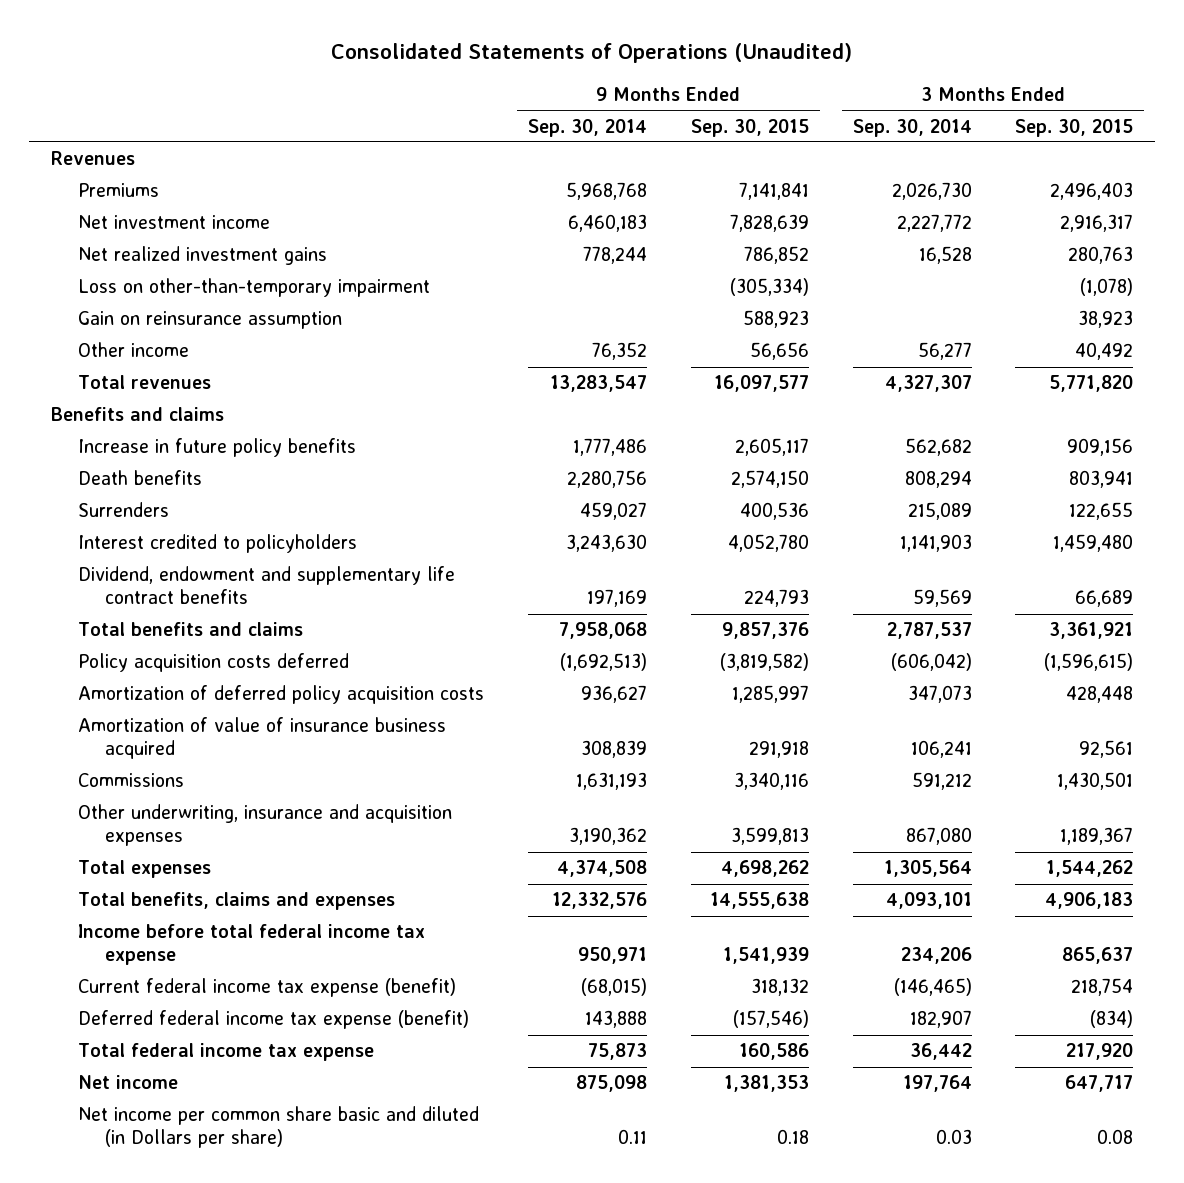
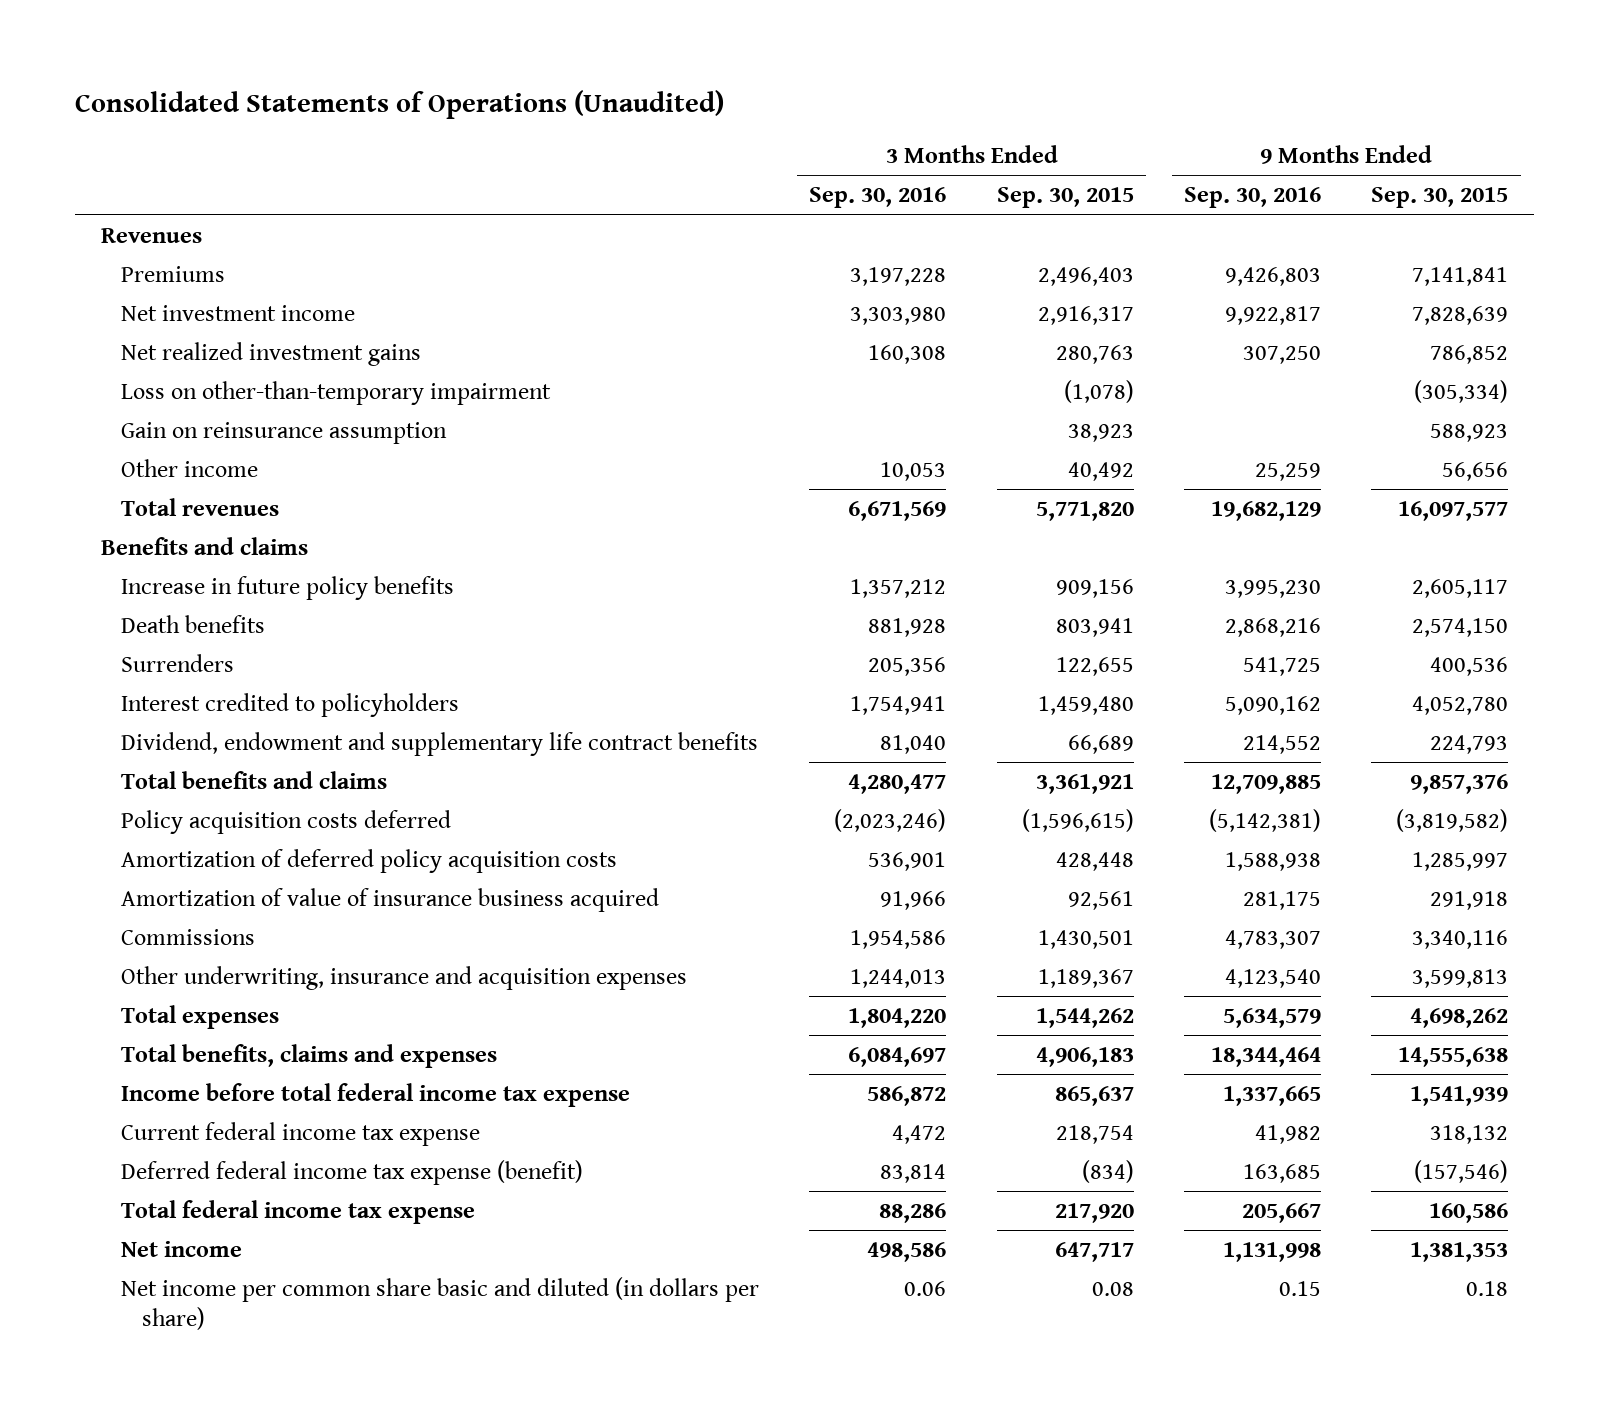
- | 9 Months Ended Sep. 30, 2014 | 9 Months Ended Sep. 30, 2015 | 3 Months Ended Sep. 30, 2014 | 3 Months Ended Sep. 30, 2015
+ | 3 Months Ended Sep. 30, 2016 | 3 Months Ended Sep. 30, 2015 | 9 Months Ended Sep. 30, 2016 | 9 Months Ended Sep. 30, 2015
- Current federal income tax expense (benefit) | (68,015) | 318,132 | (146,465) | 218,754
+ Current federal income tax expense | 4,472 | 218,754 | 41,982 | 318,132
- Net income per common share basic and diluted (in Dollars per share) | 0.11 | 0.18 | 0.03 | 0.08
+ Net income per common share basic and diluted (in dollars per share) | 0.06 | 0.08 | 0.15 | 0.18

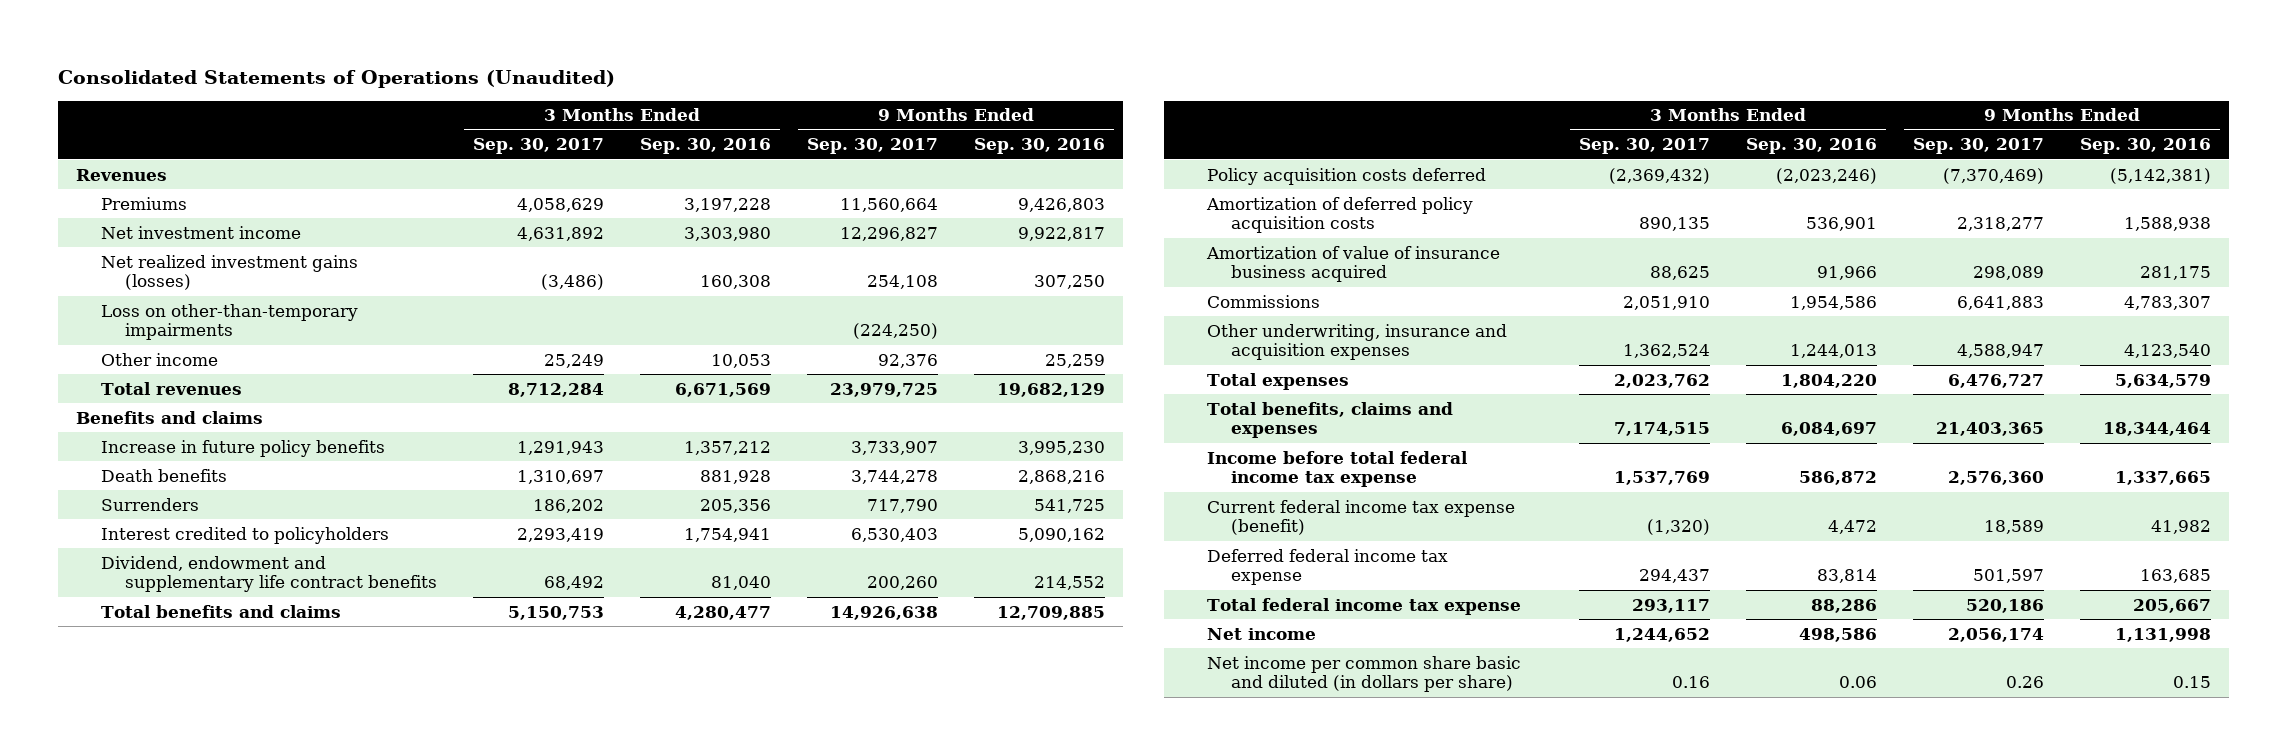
- | 3 Months Ended Sep. 30, 2016 | 3 Months Ended Sep. 30, 2015 | 9 Months Ended Sep. 30, 2016 | 9 Months Ended Sep. 30, 2015
+ | 3 Months Ended Sep. 30, 2017 | 3 Months Ended Sep. 30, 2016 | 9 Months Ended Sep. 30, 2017 | 9 Months Ended Sep. 30, 2016
- Net realized investment gains | 160,308 | 280,763 | 307,250 | 786,852
- Loss on other-than-temporary impairment | | (1,078) | | (305,334)
- Gain on reinsurance assumption | | 38,923 | | 588,923
+ Net realized investment gains (losses) | (3,486) | 160,308 | 254,108 | 307,250
+ Loss on other-than-temporary impairments | | | (224,250) |
- Current federal income tax expense | 4,472 | 218,754 | 41,982 | 318,132
- Deferred federal income tax expense (benefit) | 83,814 | (834) | 163,685 | (157,546)
+ Current federal income tax expense (benefit) | (1,320) | 4,472 | 18,589 | 41,982
+ Deferred federal income tax expense | 294,437 | 83,814 | 501,597 | 163,685

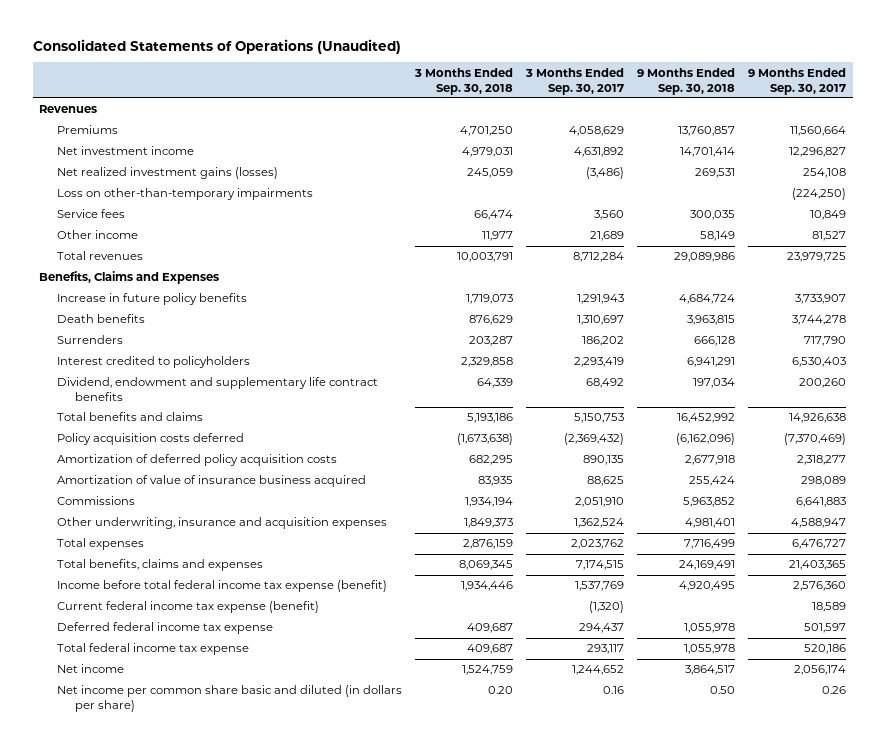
- | 3 Months Ended Sep. 30, 2017 | 3 Months Ended Sep. 30, 2016 | 9 Months Ended Sep. 30, 2017 | 9 Months Ended Sep. 30, 2016
+ | 3 Months Ended Sep. 30, 2018 | 3 Months Ended Sep. 30, 2017 | 9 Months Ended Sep. 30, 2018 | 9 Months Ended Sep. 30, 2017
- Other income | 25,249 | 10,053 | 92,376 | 25,259
+ Service fees | 66,474 | 3,560 | 300,035 | 10,849
+ Other income | 11,977 | 21,689 | 58,149 | 81,527
- Benefits and claims
+ Benefits, Claims and Expenses
- Income before total federal income tax expense | 1,537,769 | 586,872 | 2,576,360 | 1,337,665
+ Income before total federal income tax expense (benefit) | 1,934,446 | 1,537,769 | 4,920,495 | 2,576,360

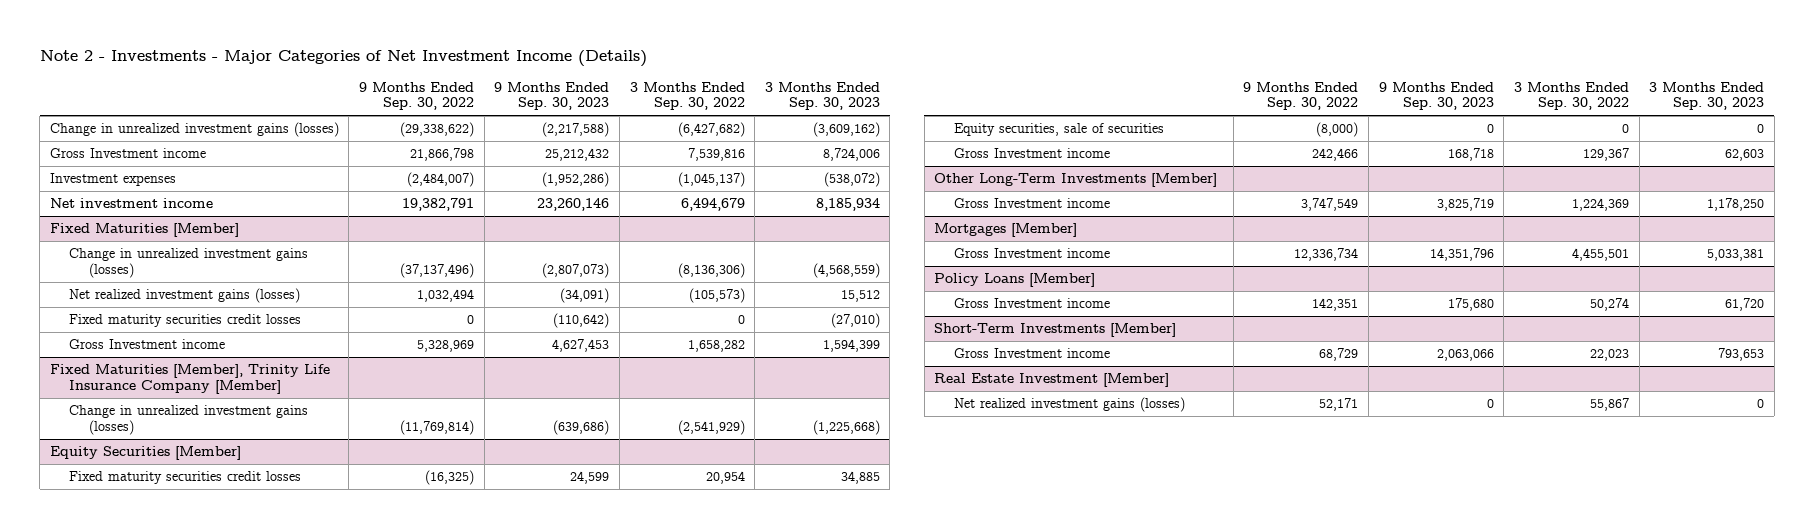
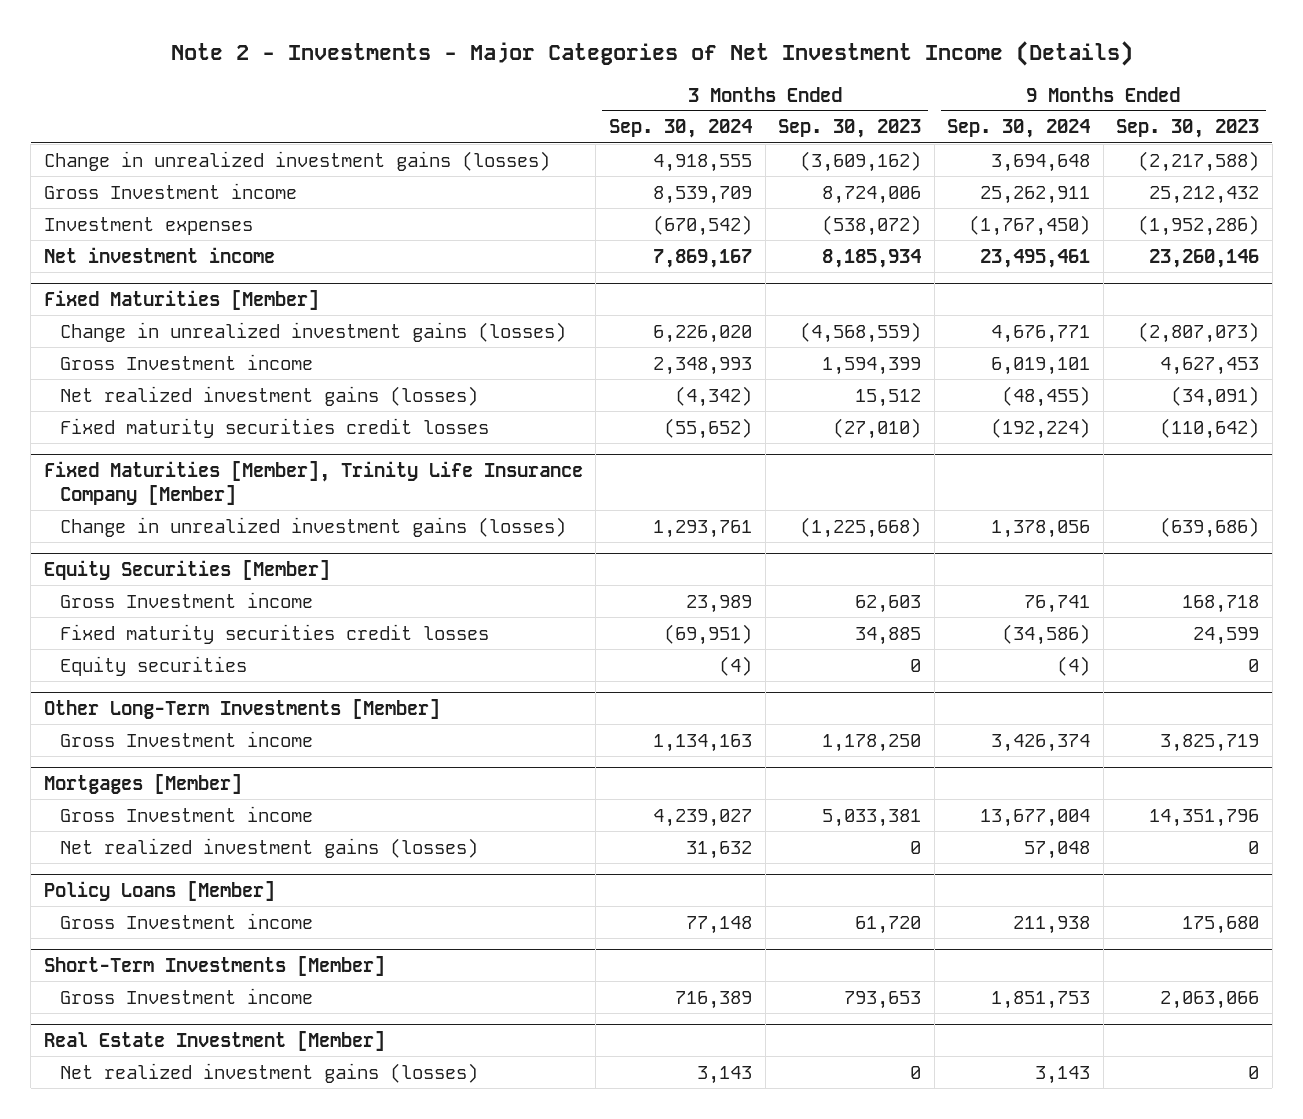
- | 9 Months Ended Sep. 30, 2022 | 9 Months Ended Sep. 30, 2023 | 3 Months Ended Sep. 30, 2022 | 3 Months Ended Sep. 30, 2023
+ | 3 Months Ended Sep. 30, 2024 | 3 Months Ended Sep. 30, 2023 | 9 Months Ended Sep. 30, 2024 | 9 Months Ended Sep. 30, 2023
@ Fixed Maturities [Member]
moved up: Gross Investment income | 2,348,993 | 1,594,399 | 6,019,101 | 4,627,453
@ Equity Securities [Member]
- Equity securities, sale of securities | (8,000) | 0 | 0 | 0
moved down: Fixed maturity securities credit losses | (69,951) | 34,885 | (34,586) | 24,599
+ Equity securities | (4) | 0 | (4) | 0
@ Mortgages [Member]
+ Net realized investment gains (losses) | 31,632 | 0 | 57,048 | 0

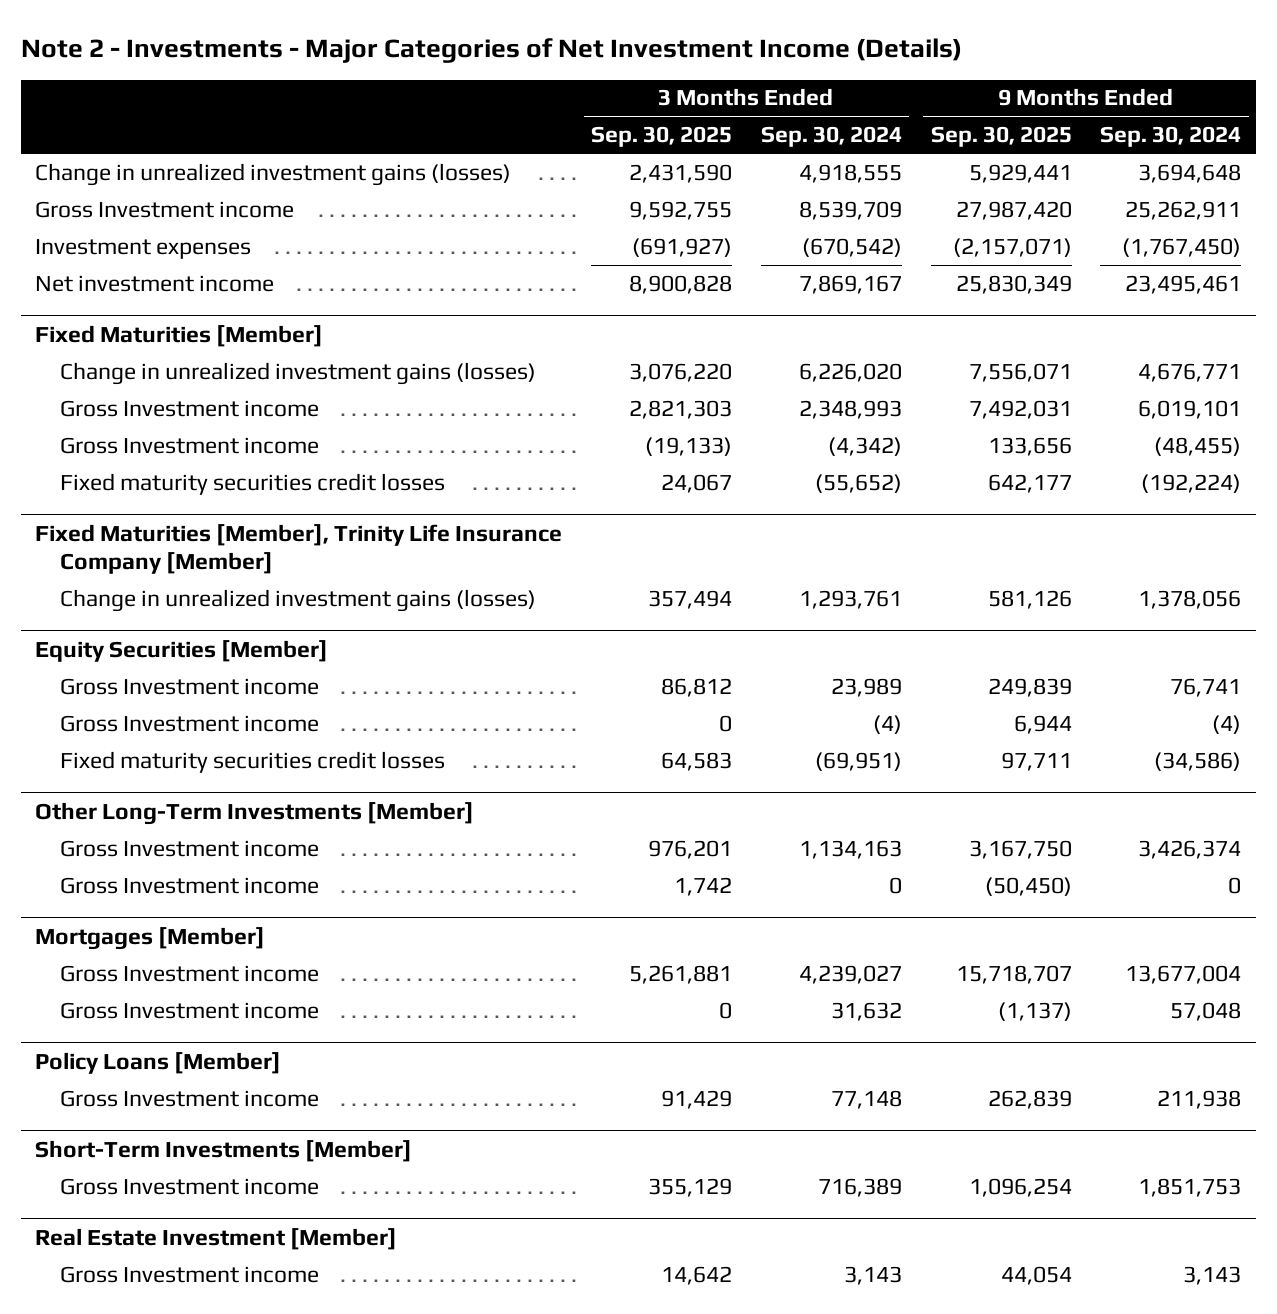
- | 3 Months Ended Sep. 30, 2024 | 3 Months Ended Sep. 30, 2023 | 9 Months Ended Sep. 30, 2024 | 9 Months Ended Sep. 30, 2023
+ | 3 Months Ended Sep. 30, 2025 | 3 Months Ended Sep. 30, 2024 | 9 Months Ended Sep. 30, 2025 | 9 Months Ended Sep. 30, 2024
@ Fixed Maturities [Member]
- Net realized investment gains (losses) | (4,342) | 15,512 | (48,455) | (34,091)
+ Gross Investment income | (19,133) | (4,342) | 133,656 | (48,455)
@ Equity Securities [Member]
+ Gross Investment income | 0 | (4) | 6,944 | (4)
- Equity securities | (4) | 0 | (4) | 0
@ Other Long-Term Investments [Member]
+ Gross Investment income | 1,742 | 0 | (50,450) | 0
@ Mortgages [Member]
- Net realized investment gains (losses) | 31,632 | 0 | 57,048 | 0
+ Gross Investment income | 0 | 31,632 | (1,137) | 57,048
@ Real Estate Investment [Member]
- Net realized investment gains (losses) | 3,143 | 0 | 3,143 | 0
+ Gross Investment income | 14,642 | 3,143 | 44,054 | 3,143

